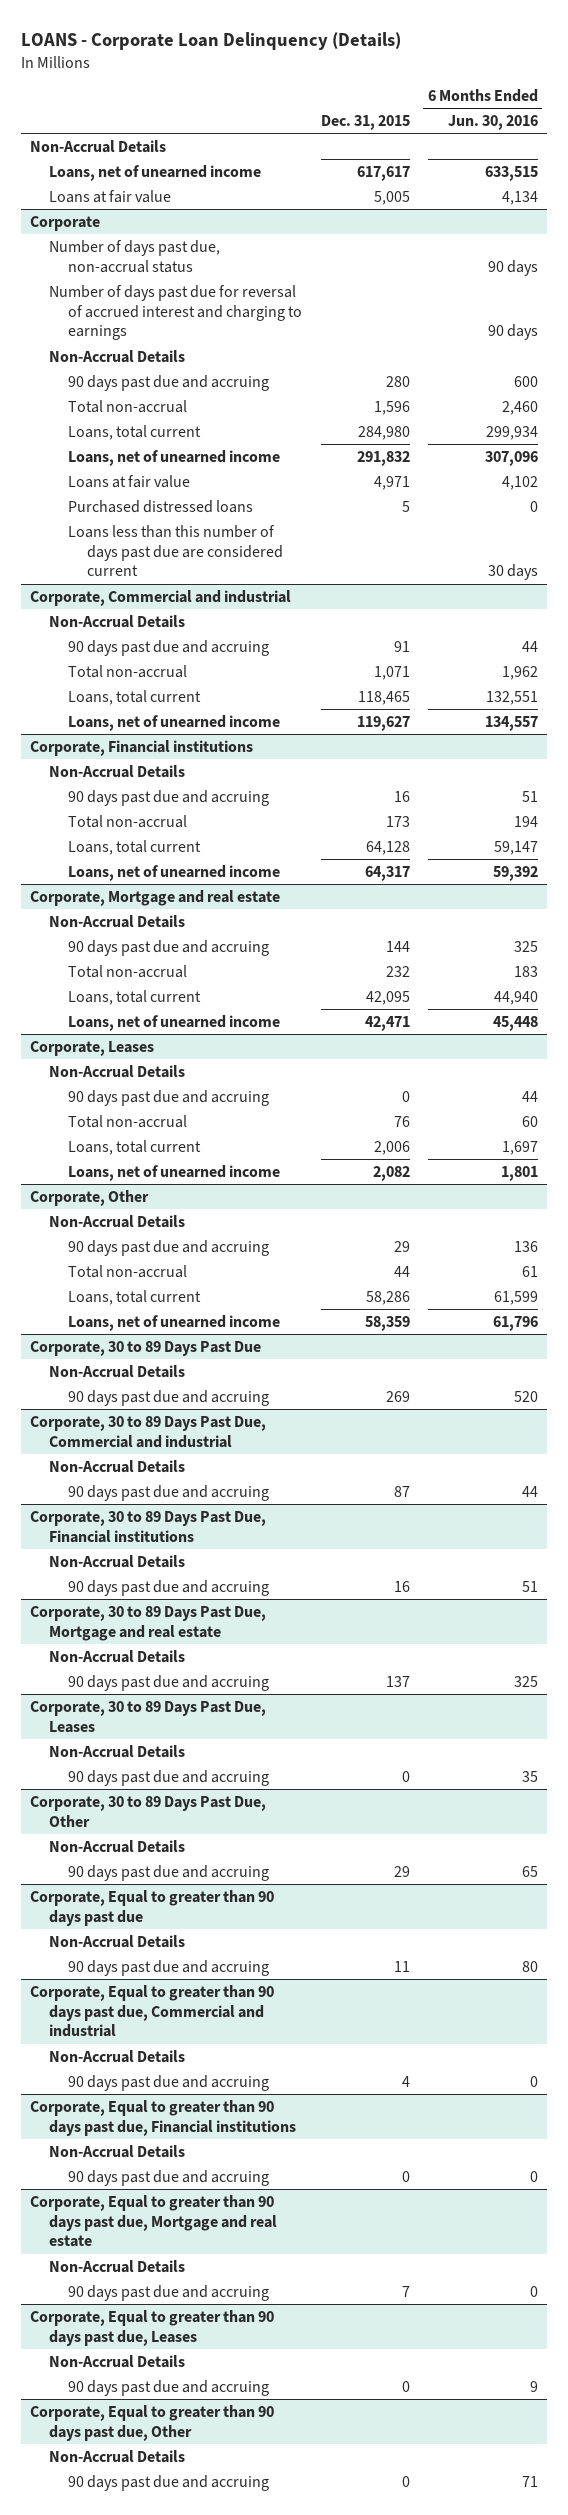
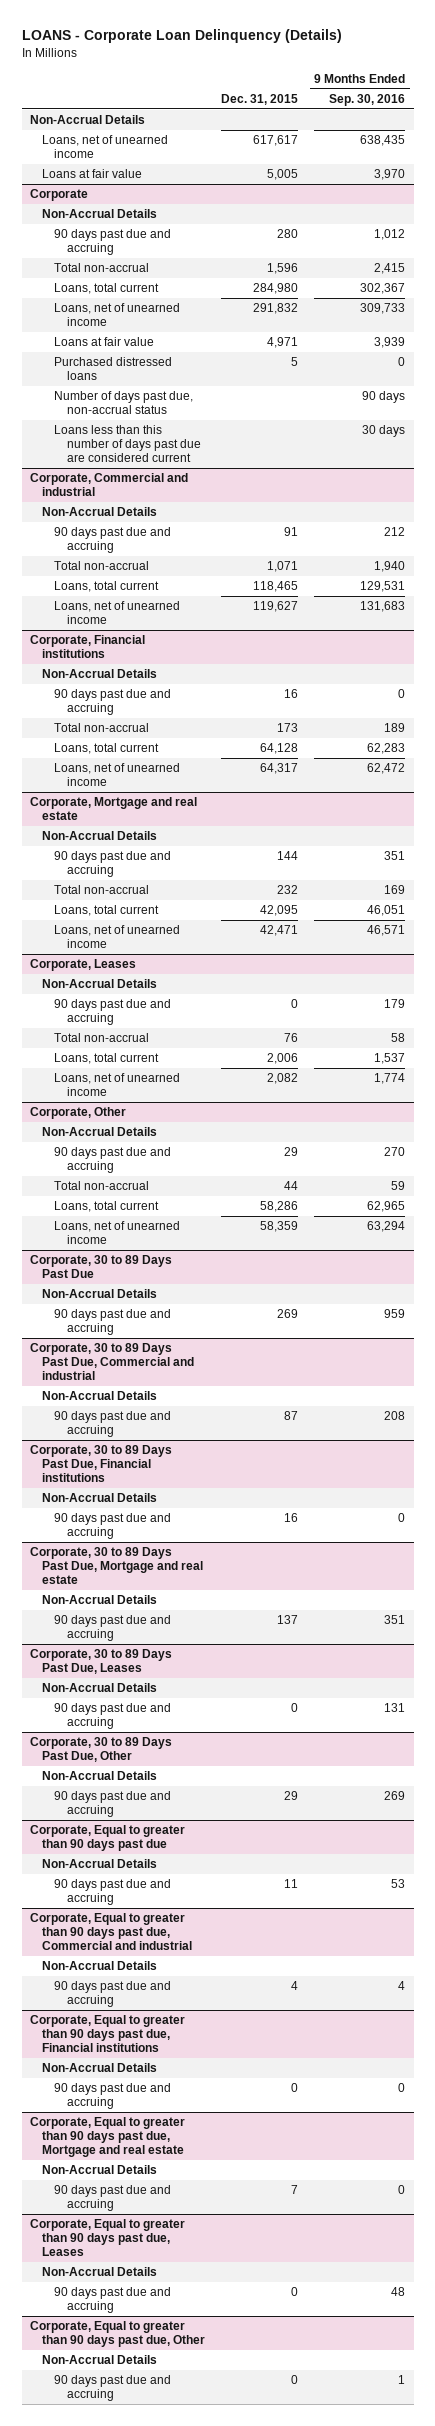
- | Dec. 31, 2015 | 6 Months Ended Jun. 30, 2016
+ | Dec. 31, 2015 | 9 Months Ended Sep. 30, 2016
@ Corporate
- Number of days past due for reversal of accrued interest and charging to earnings | | 90 days
moved down: Number of days past due, non-accrual status | | 90 days

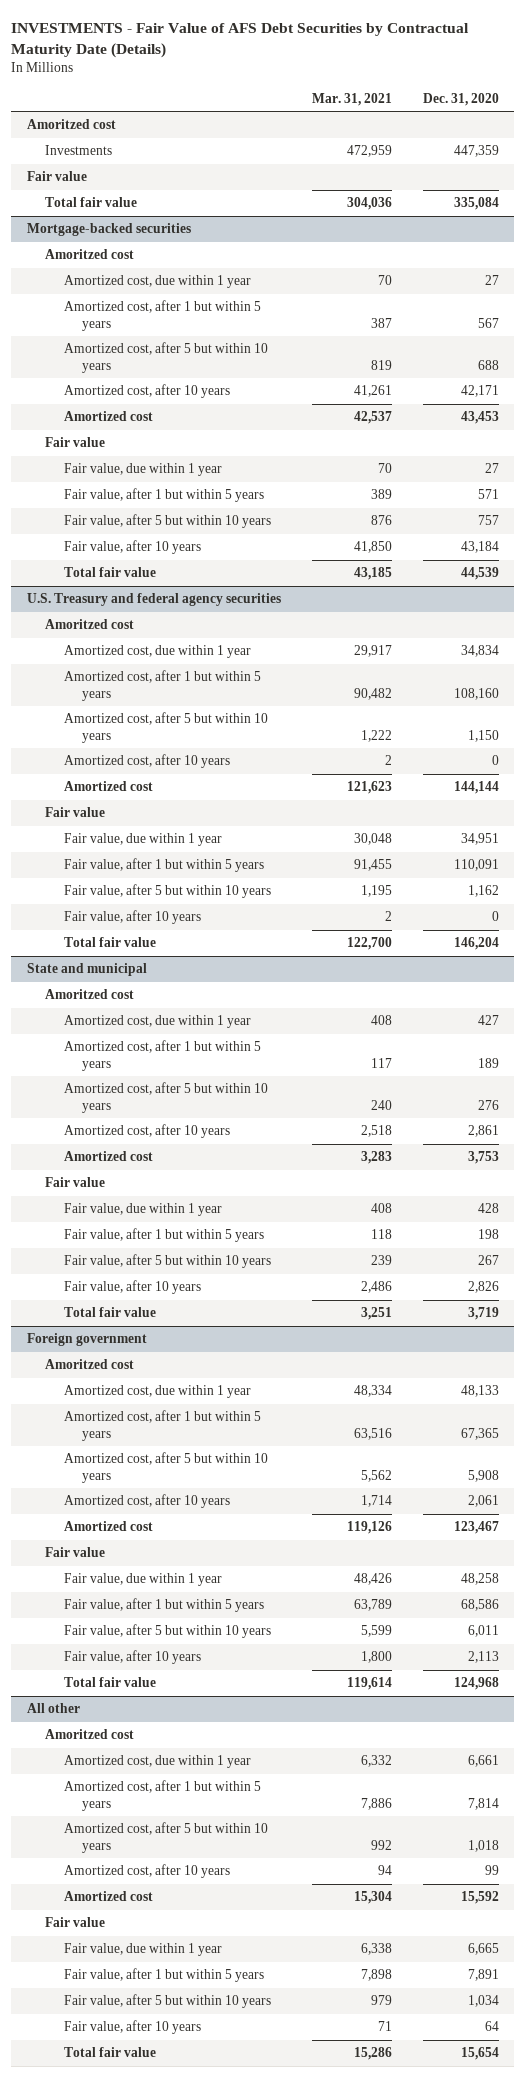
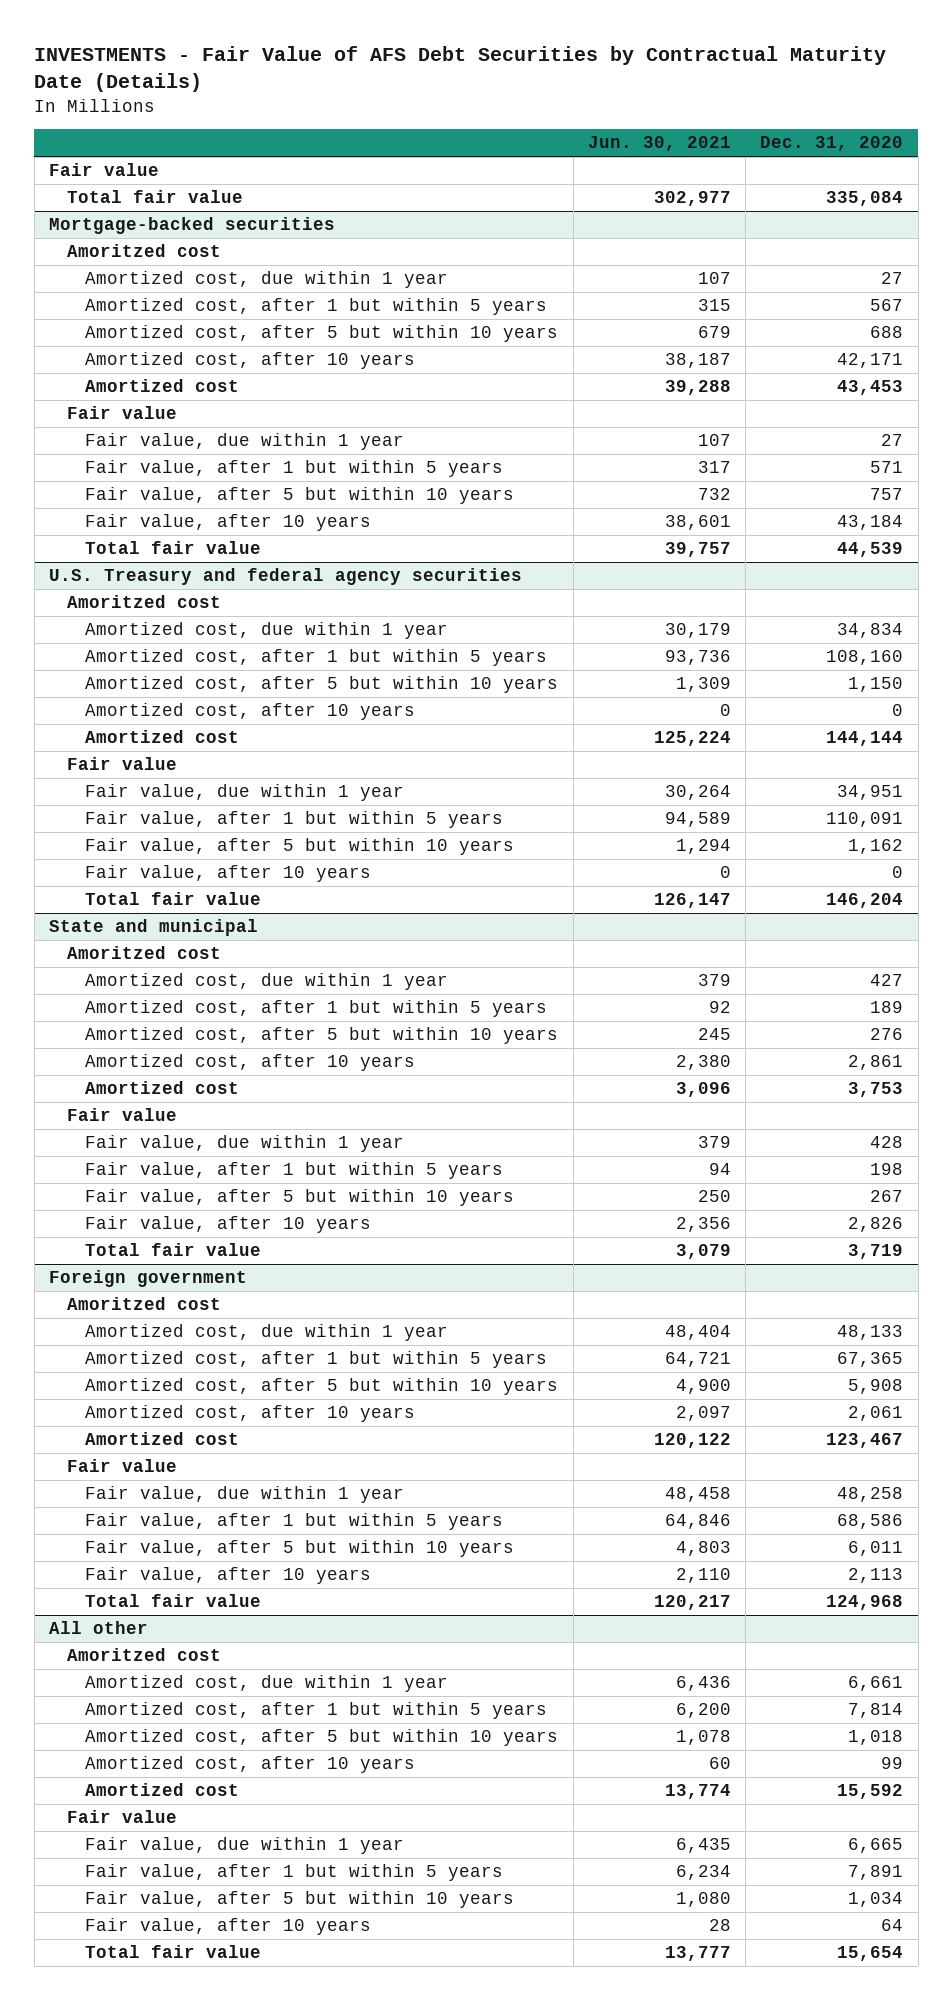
- | Mar. 31, 2021 | Dec. 31, 2020
+ | Jun. 30, 2021 | Dec. 31, 2020
- Amoritzed cost
- Investments | 472,959 | 447,359

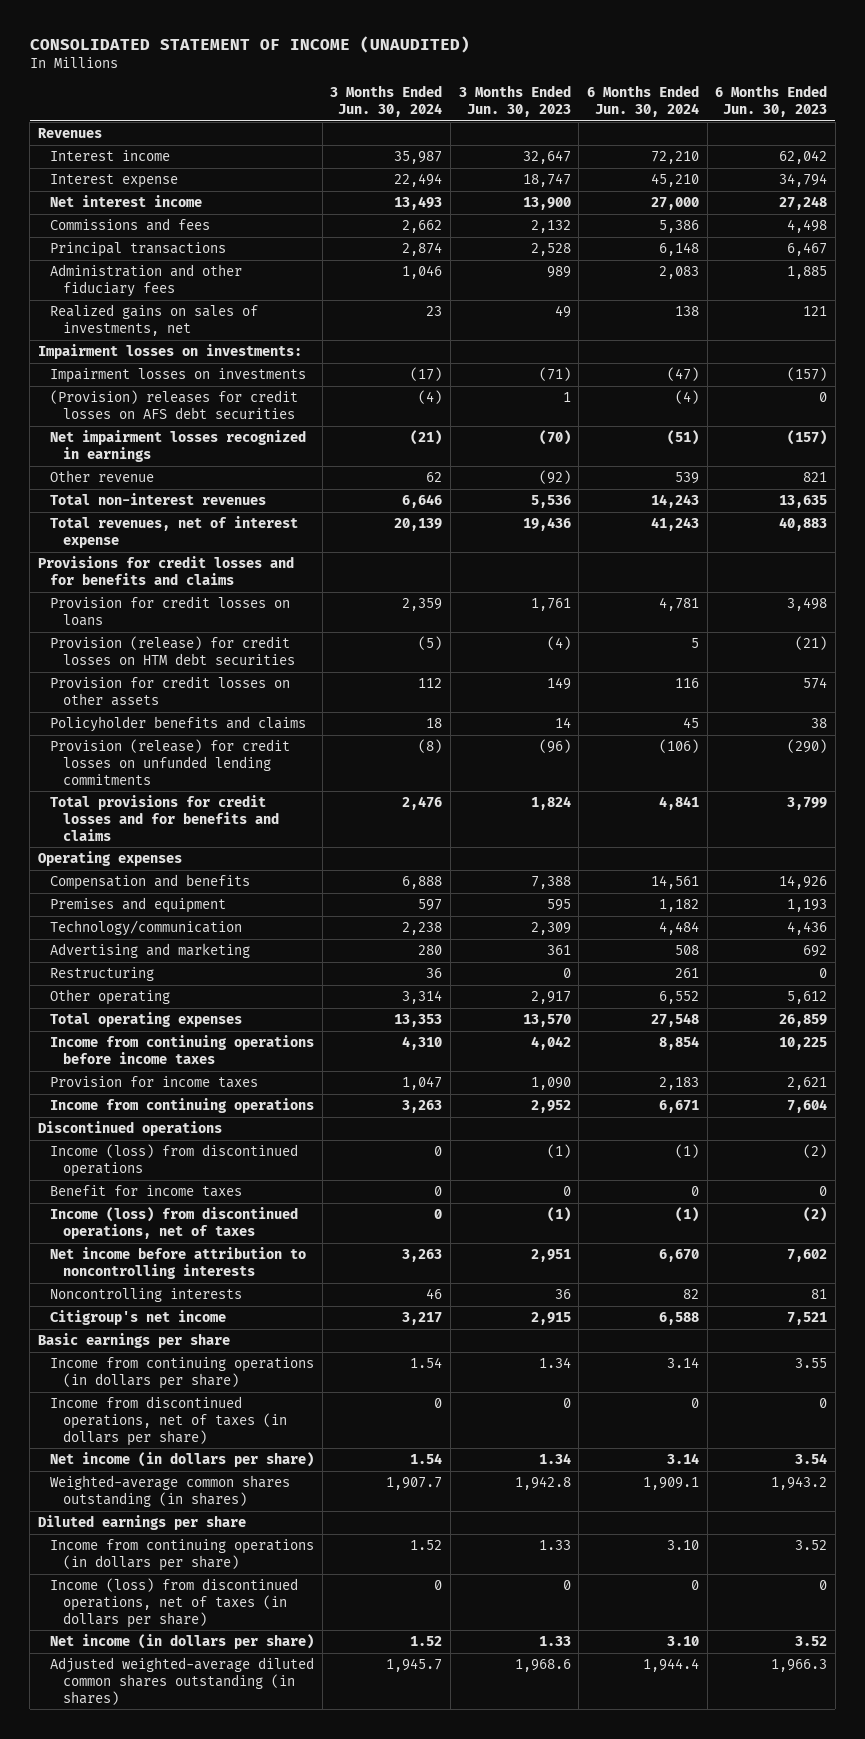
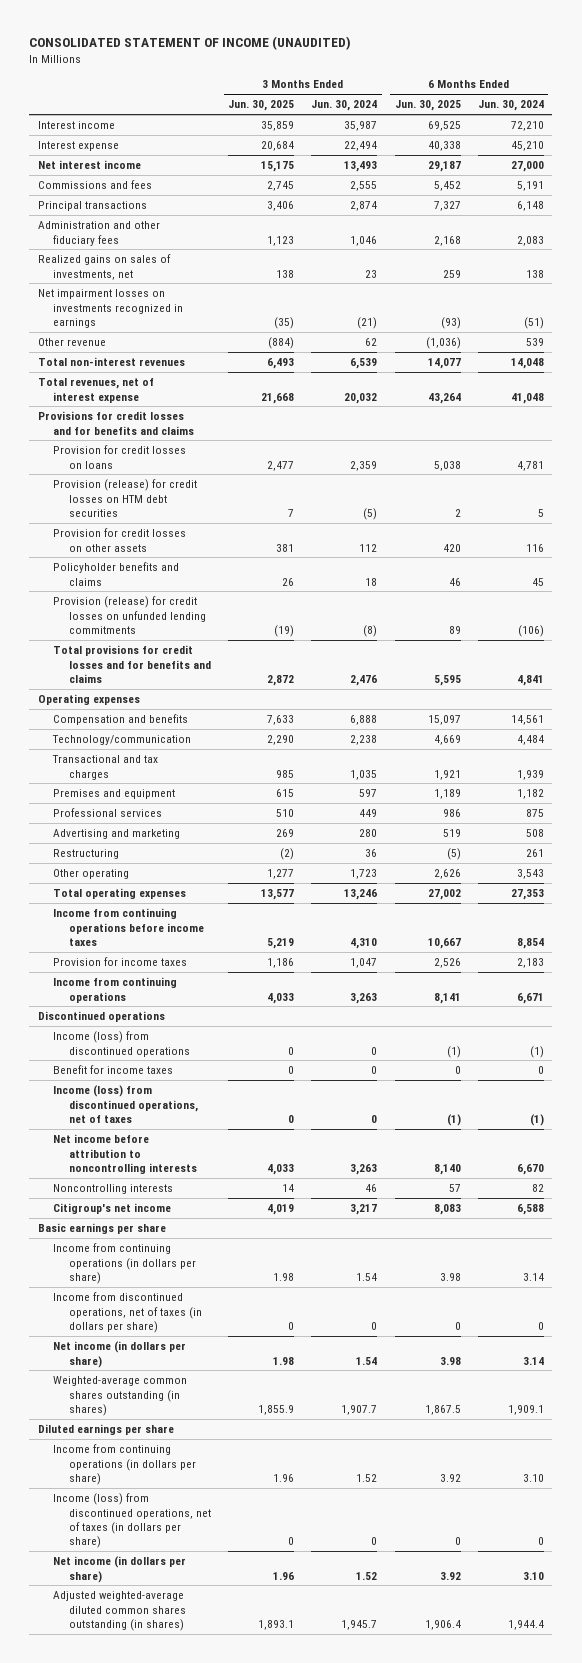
- | 3 Months Ended Jun. 30, 2024 | 3 Months Ended Jun. 30, 2023 | 6 Months Ended Jun. 30, 2024 | 6 Months Ended Jun. 30, 2023
+ | 3 Months Ended Jun. 30, 2025 | 3 Months Ended Jun. 30, 2024 | 6 Months Ended Jun. 30, 2025 | 6 Months Ended Jun. 30, 2024
- Revenues
- Commissions and fees | 2,662 | 2,132 | 5,386 | 4,498
+ Commissions and fees | 2,745 | 2,555 | 5,452 | 5,191
- Impairment losses on investments:
- Impairment losses on investments | (17) | (71) | (47) | (157)
- (Provision) releases for credit losses on AFS debt securities | (4) | 1 | (4) | 0
- Net impairment losses recognized in earnings | (21) | (70) | (51) | (157)
+ Net impairment losses on investments recognized in earnings | (35) | (21) | (93) | (51)
- Total non-interest revenues | 6,646 | 5,536 | 14,243 | 13,635
- Total revenues, net of interest expense | 20,139 | 19,436 | 41,243 | 40,883
+ Total non-interest revenues | 6,493 | 6,539 | 14,077 | 14,048
+ Total revenues, net of interest expense | 21,668 | 20,032 | 43,264 | 41,048
+ Transactional and tax charges | 985 | 1,035 | 1,921 | 1,939
moved down: Premises and equipment | 615 | 597 | 1,189 | 1,182
+ Professional services | 510 | 449 | 986 | 875
- Other operating | 3,314 | 2,917 | 6,552 | 5,612
- Total operating expenses | 13,353 | 13,570 | 27,548 | 26,859
+ Other operating | 1,277 | 1,723 | 2,626 | 3,543
+ Total operating expenses | 13,577 | 13,246 | 27,002 | 27,353

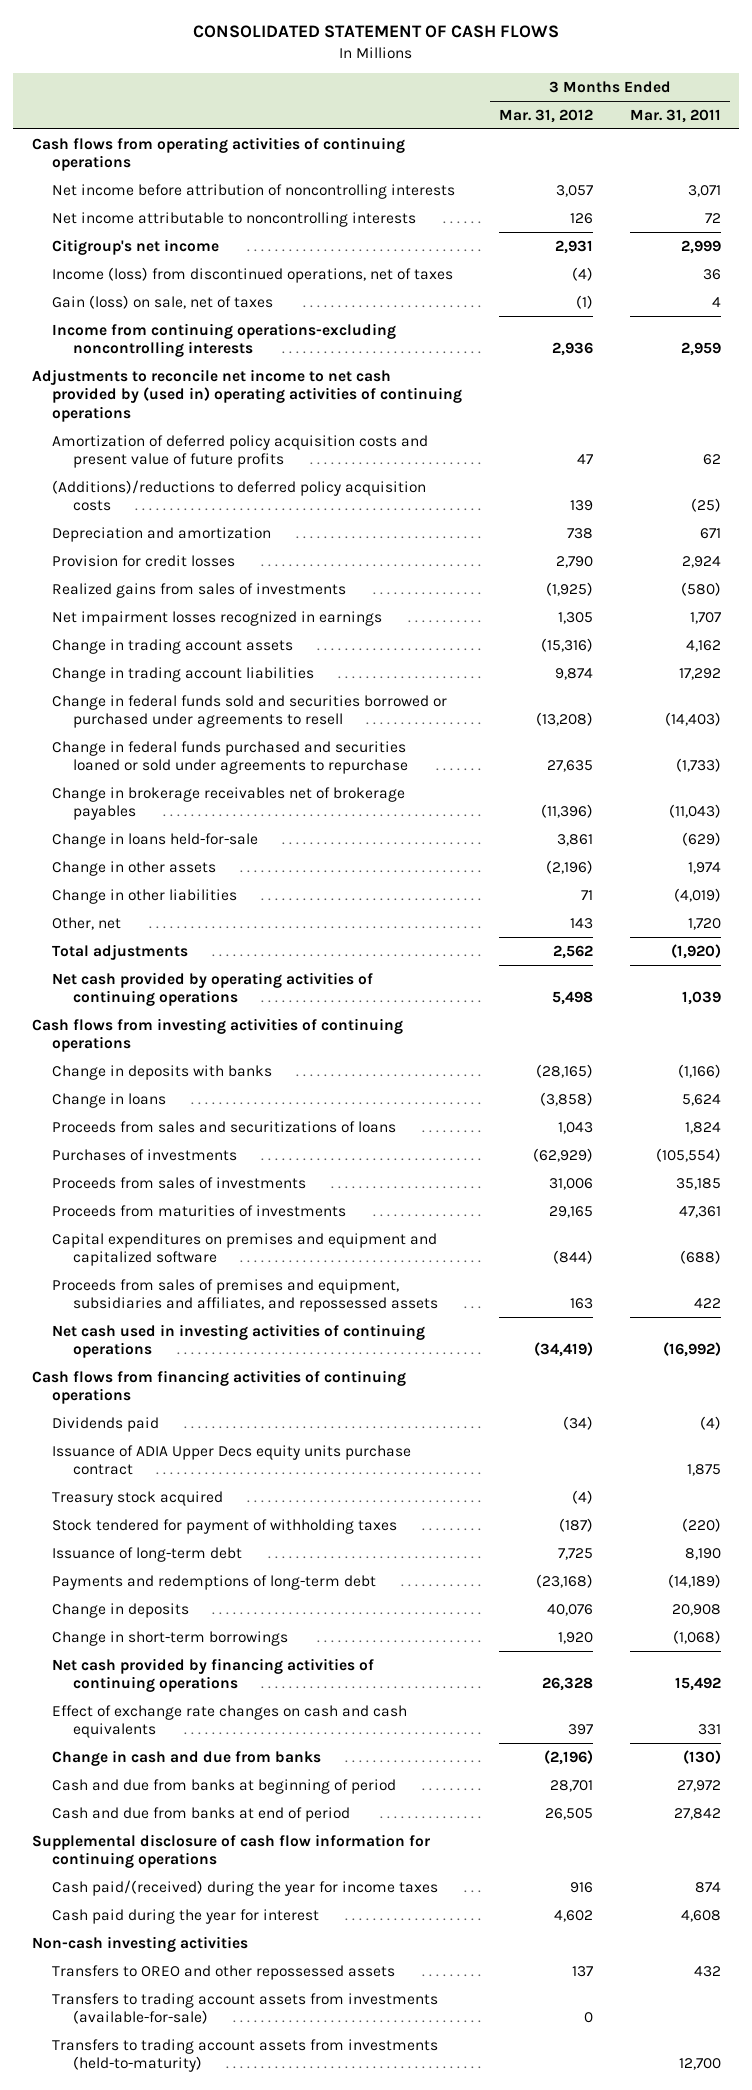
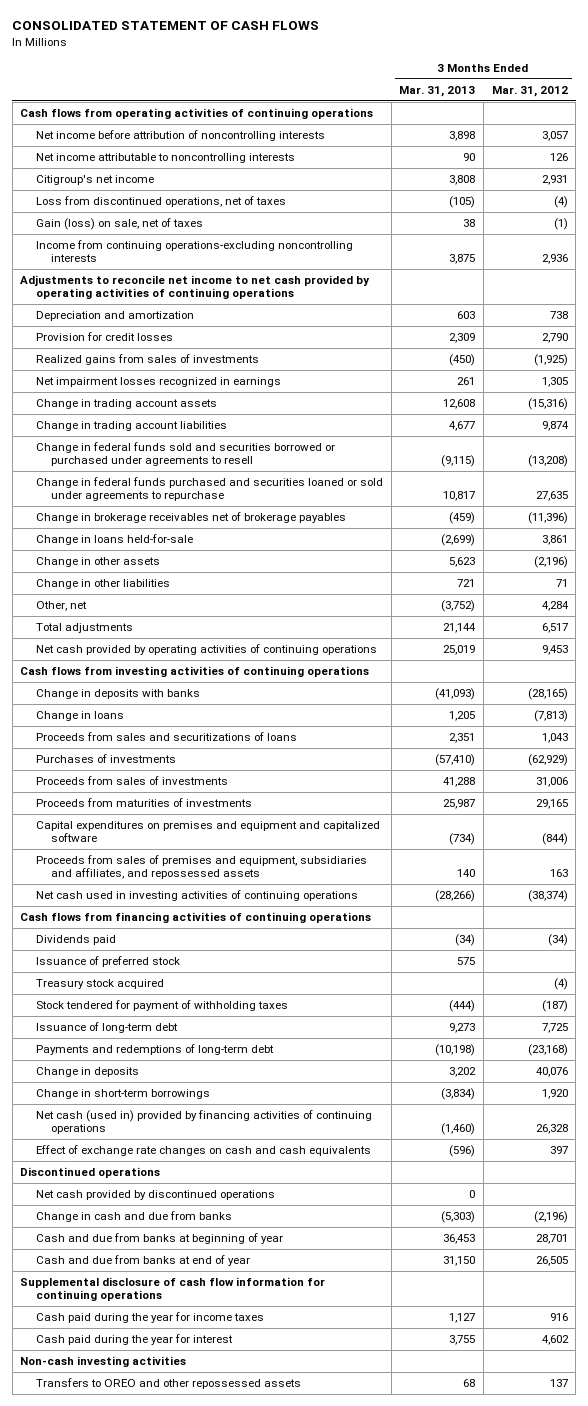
- | 3 Months Ended Mar. 31, 2012 | 3 Months Ended Mar. 31, 2011
+ | 3 Months Ended Mar. 31, 2013 | 3 Months Ended Mar. 31, 2012
- Income (loss) from discontinued operations, net of taxes | (4) | 36
+ Loss from discontinued operations, net of taxes | (105) | (4)
- Adjustments to reconcile net income to net cash provided by (used in) operating activities of continuing operations
- Amortization of deferred policy acquisition costs and present value of future profits | 47 | 62
- (Additions)/reductions to deferred policy acquisition costs | 139 | (25)
+ Adjustments to reconcile net income to net cash provided by operating activities of continuing operations
- Other, net | 143 | 1,720
- Total adjustments | 2,562 | (1,920)
- Net cash provided by operating activities of continuing operations | 5,498 | 1,039
+ Other, net | (3,752) | 4,284
+ Total adjustments | 21,144 | 6,517
+ Net cash provided by operating activities of continuing operations | 25,019 | 9,453
- Change in loans | (3,858) | 5,624
+ Change in loans | 1,205 | (7,813)
- Net cash used in investing activities of continuing operations | (34,419) | (16,992)
+ Net cash used in investing activities of continuing operations | (28,266) | (38,374)
- Issuance of ADIA Upper Decs equity units purchase contract | | 1,875
+ Issuance of preferred stock | 575 |
- Net cash provided by financing activities of continuing operations | 26,328 | 15,492
+ Net cash (used in) provided by financing activities of continuing operations | (1,460) | 26,328
+ Discontinued operations
+ Net cash provided by discontinued operations | 0 |
- Cash and due from banks at beginning of period | 28,701 | 27,972
- Cash and due from banks at end of period | 26,505 | 27,842
+ Cash and due from banks at beginning of year | 36,453 | 28,701
+ Cash and due from banks at end of year | 31,150 | 26,505
- Cash paid/(received) during the year for income taxes | 916 | 874
+ Cash paid during the year for income taxes | 1,127 | 916
- Transfers to trading account assets from investments (available-for-sale) | 0 |
- Transfers to trading account assets from investments (held-to-maturity) | | 12,700

